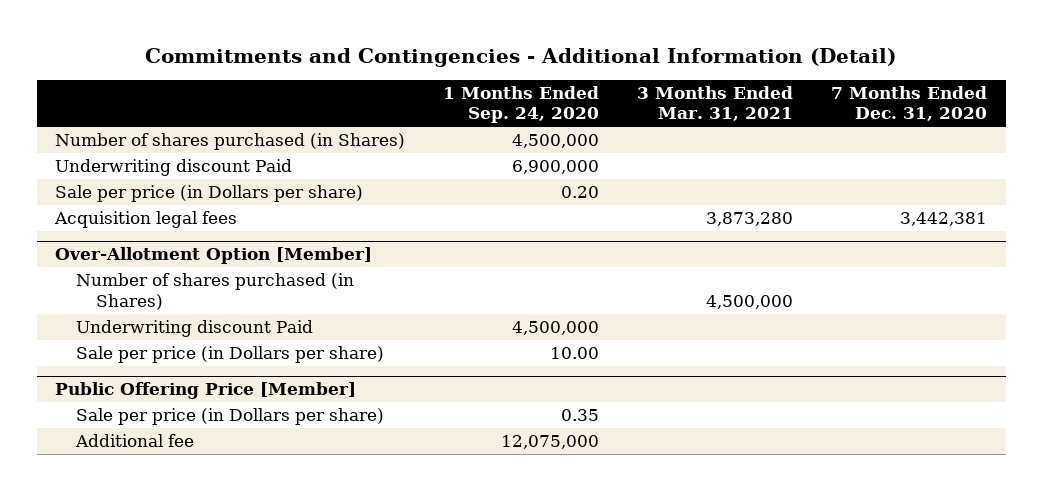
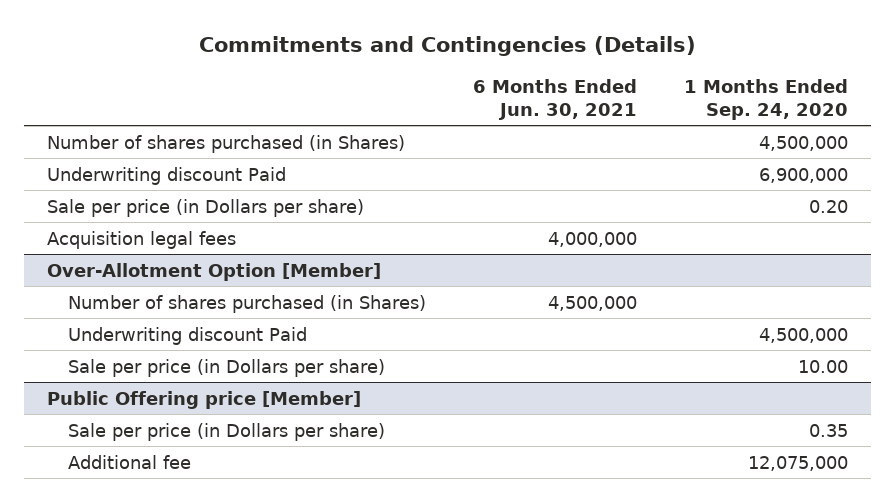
- Commitments and Contingencies - Additional Information (Detail)
+ Commitments and Contingencies (Details)
- | 1 Months Ended Sep. 24, 2020 | 3 Months Ended Mar. 31, 2021 | 7 Months Ended Dec. 31, 2020
+ | 6 Months Ended Jun. 30, 2021 | 1 Months Ended Sep. 24, 2020
- Public Offering Price [Member]
+ Public Offering price [Member]

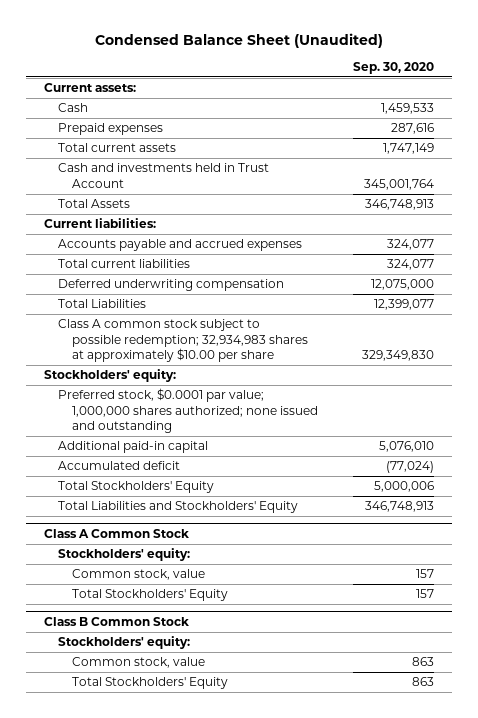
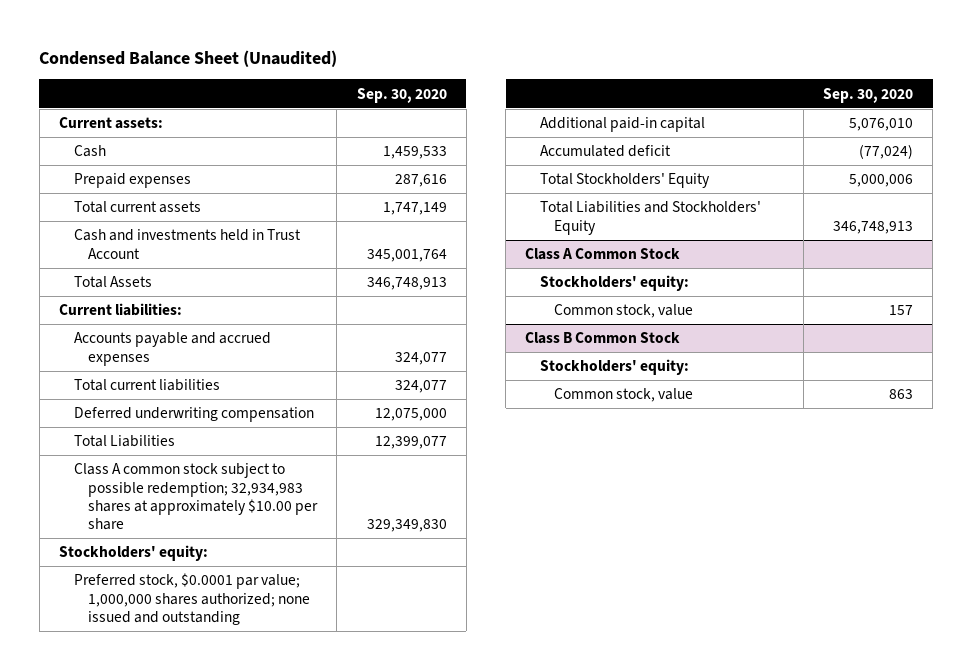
@ Class A Common Stock
- Total Stockholders' Equity | 157
@ Class B Common Stock
- Total Stockholders' Equity | 863

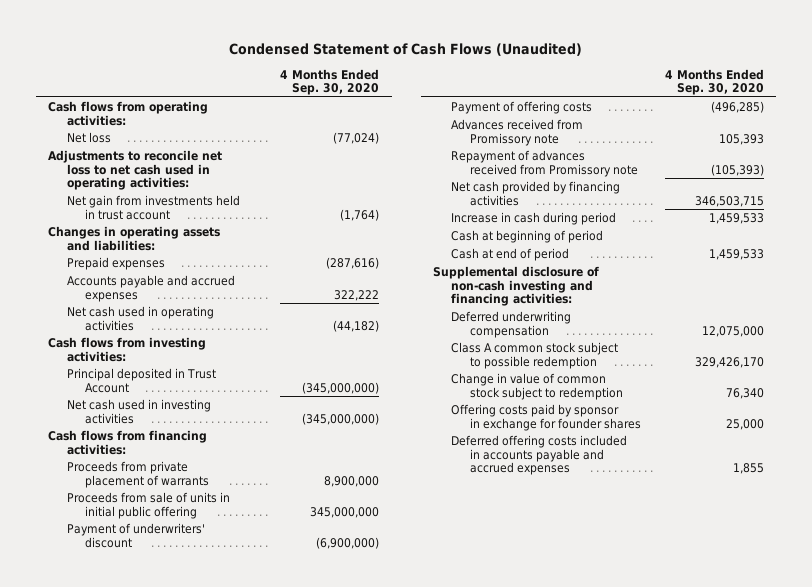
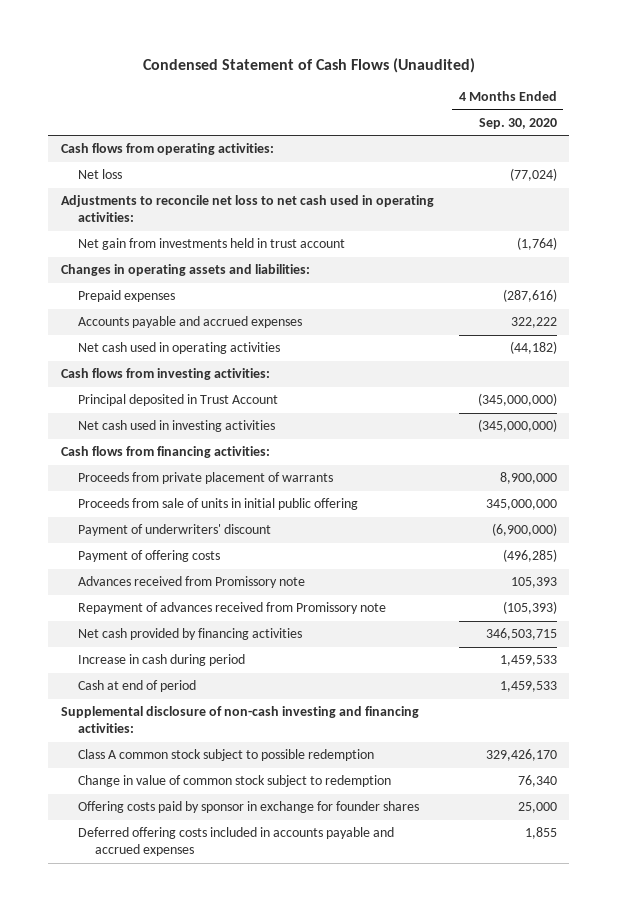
- Cash at beginning of period
- Deferred underwriting compensation | 12,075,000

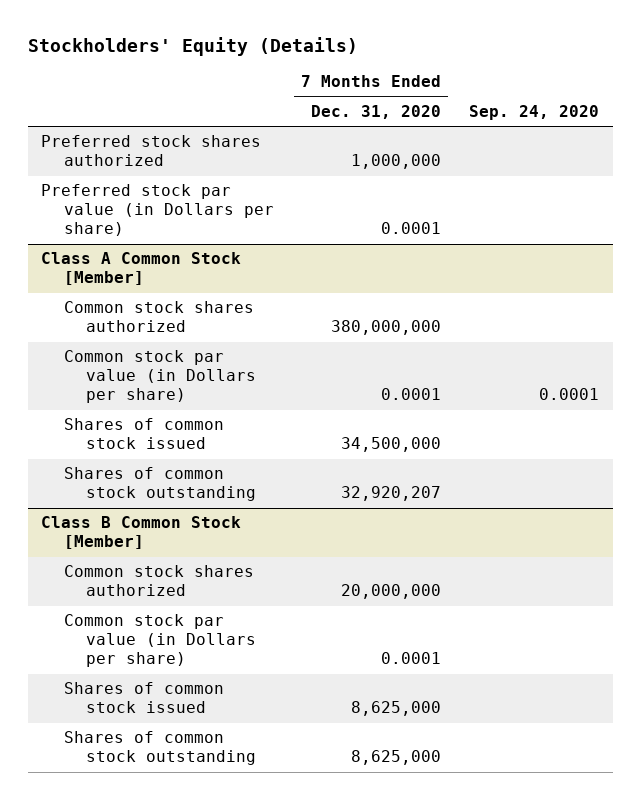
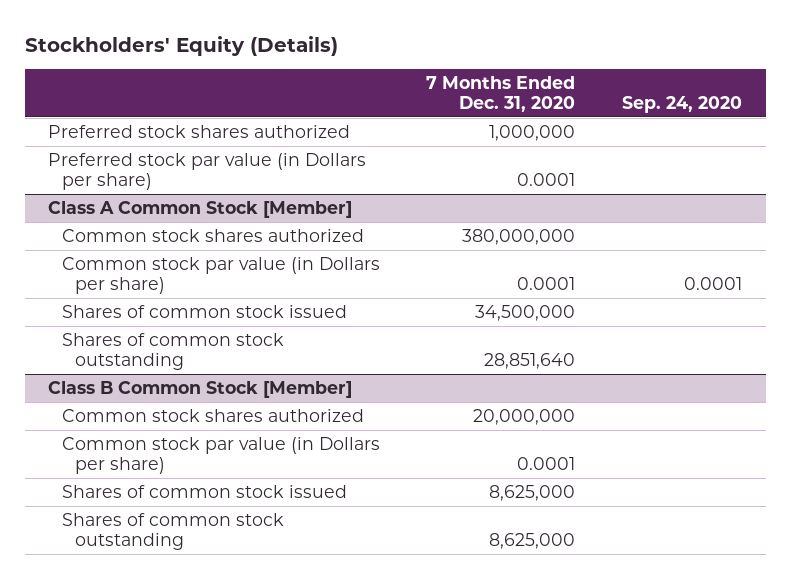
@ Class A Common Stock [Member]
- Shares of common stock outstanding | 32,920,207 |
+ Shares of common stock outstanding | 28,851,640 |

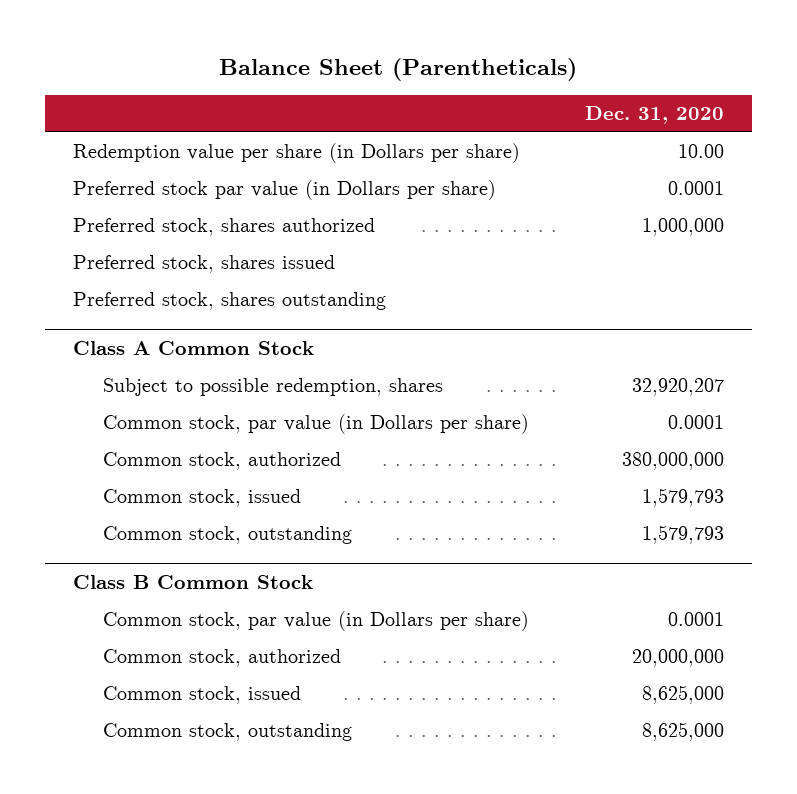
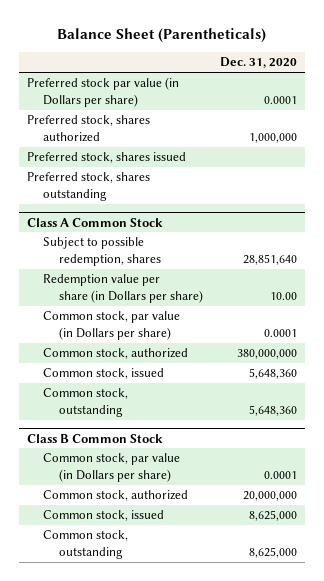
- Redemption value per share (in Dollars per share) | 10.00
@ Class A Common Stock
- Subject to possible redemption, shares | 32,920,207
+ Subject to possible redemption, shares | 28,851,640
+ Redemption value per share (in Dollars per share) | 10.00
- Common stock, issued | 1,579,793
- Common stock, outstanding | 1,579,793
+ Common stock, issued | 5,648,360
+ Common stock, outstanding | 5,648,360

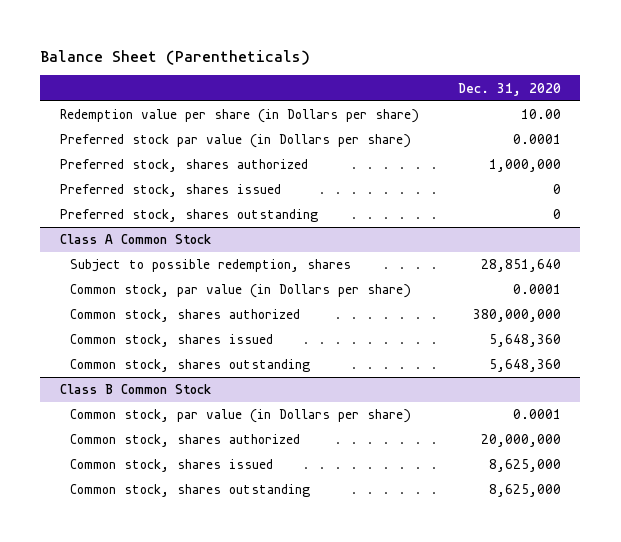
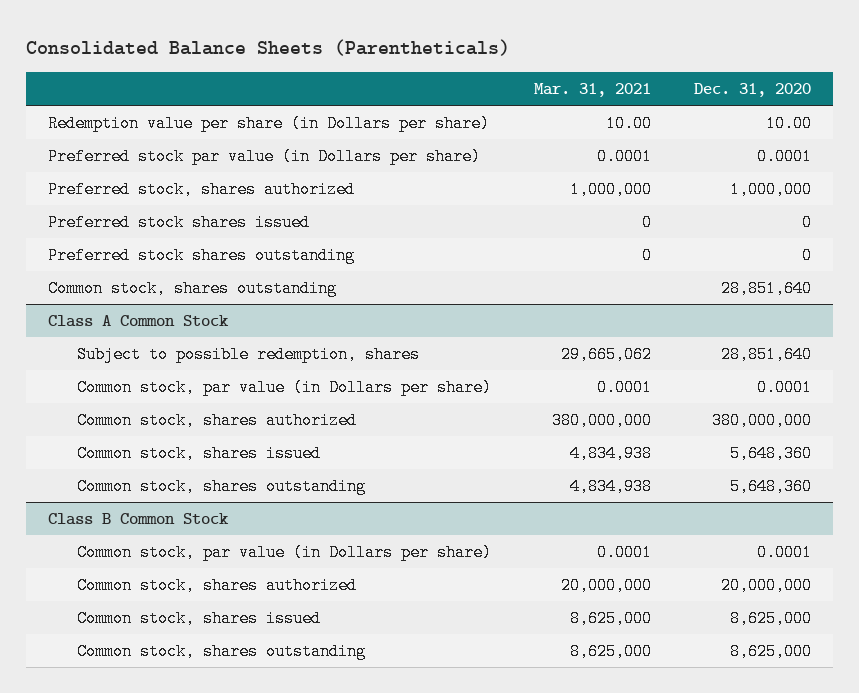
- Balance Sheet (Parentheticals)
+ Consolidated Balance Sheets (Parentheticals)
- | Dec. 31, 2020
+ | Mar. 31, 2021 | Dec. 31, 2020
- Preferred stock, shares issued | 0
- Preferred stock, shares outstanding | 0
+ Preferred stock shares issued | 0 | 0
+ Preferred stock shares outstanding | 0 | 0
+ Common stock, shares outstanding | | 28,851,640

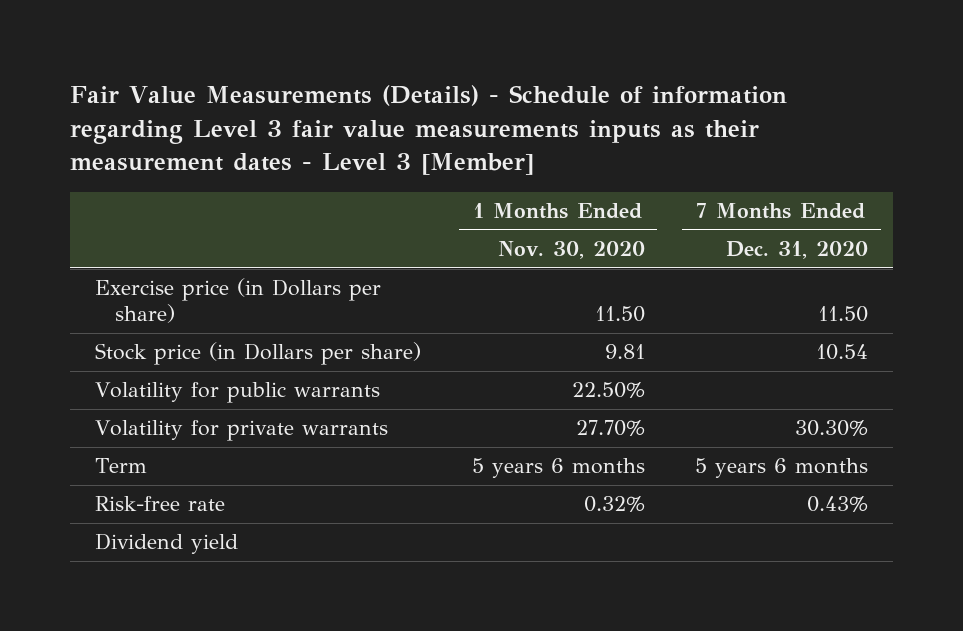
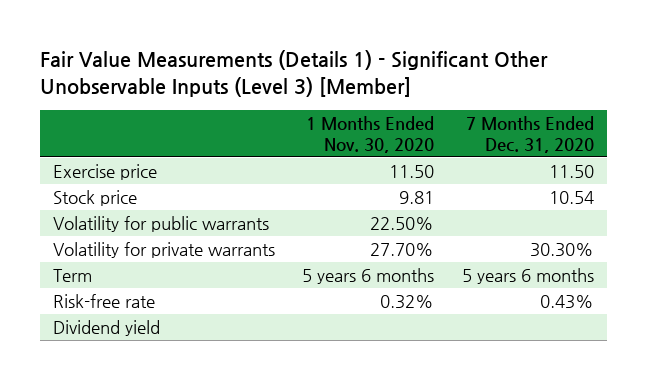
- Fair Value Measurements (Details) - Schedule of information regarding Level 3 fair value measurements inputs as their measurement dates - Level 3 [Member]
+ Fair Value Measurements (Details 1) - Significant Other Unobservable Inputs (Level 3) [Member]
- Exercise price (in Dollars per share) | 11.50 | 11.50
- Stock price (in Dollars per share) | 9.81 | 10.54
+ Exercise price | 11.50 | 11.50
+ Stock price | 9.81 | 10.54

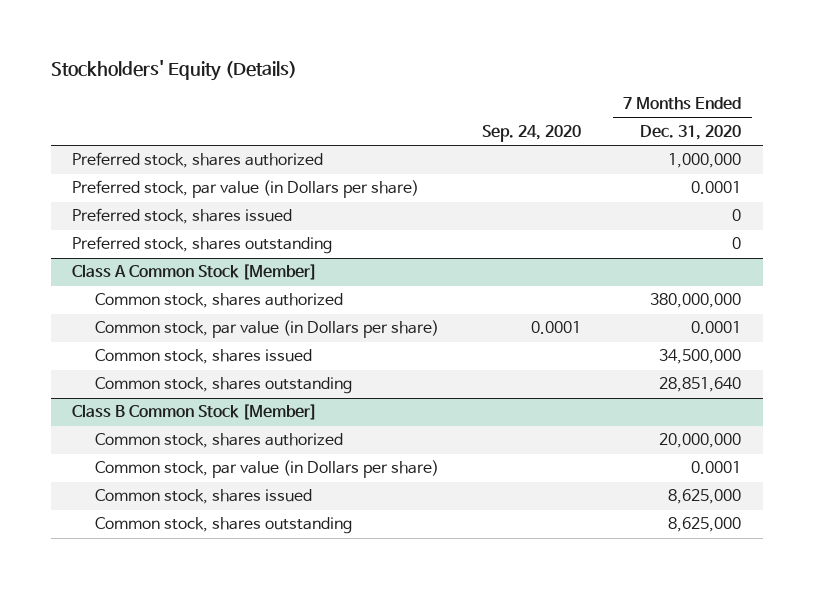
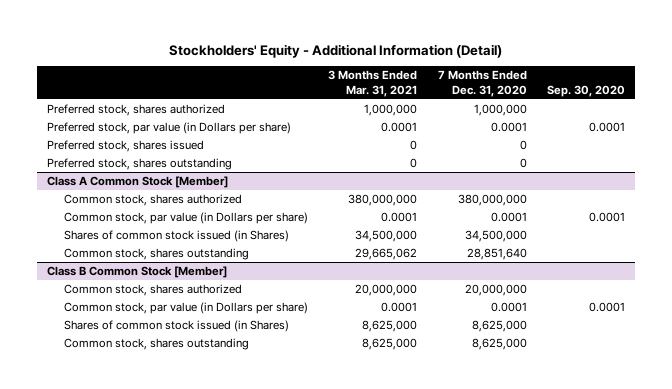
- Stockholders' Equity (Details)
+ Stockholders' Equity - Additional Information (Detail)
- | Sep. 24, 2020 | 7 Months Ended Dec. 31, 2020
+ | 3 Months Ended Mar. 31, 2021 | 7 Months Ended Dec. 31, 2020 | Sep. 30, 2020
@ Class A Common Stock [Member]
- Common stock, shares issued | | 34,500,000
+ Shares of common stock issued (in Shares) | 34,500,000 | 34,500,000 |
@ Class B Common Stock [Member]
- Common stock, shares issued | | 8,625,000
+ Shares of common stock issued (in Shares) | 8,625,000 | 8,625,000 |

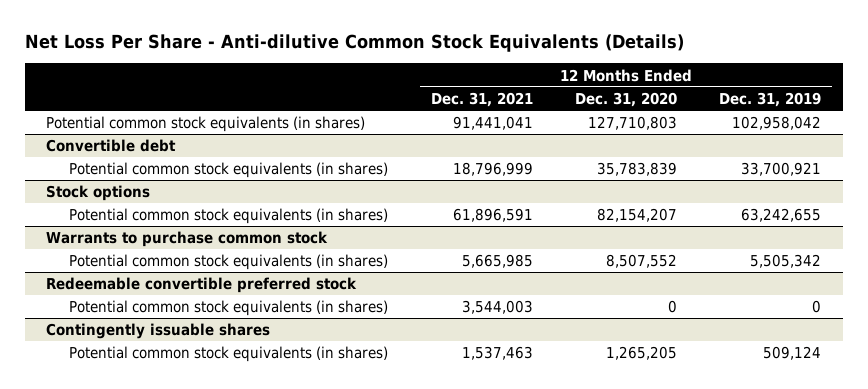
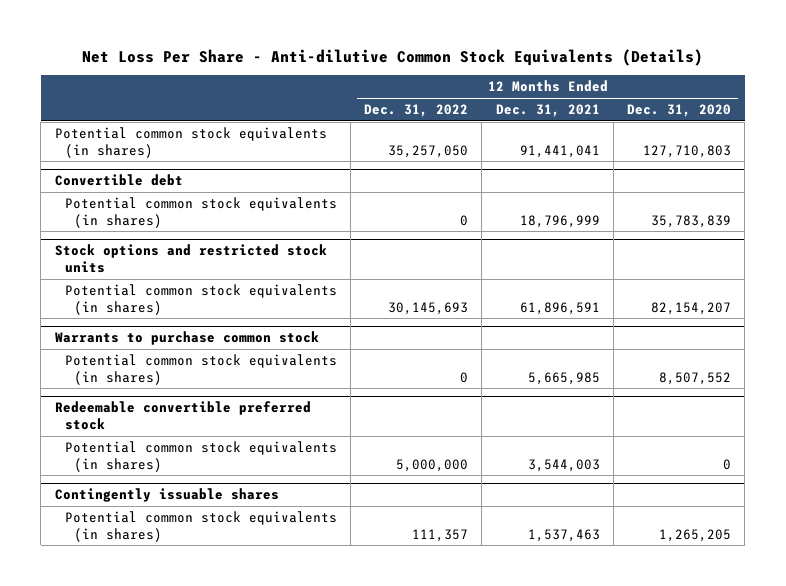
- | 12 Months Ended Dec. 31, 2021 | 12 Months Ended Dec. 31, 2020 | 12 Months Ended Dec. 31, 2019
+ | 12 Months Ended Dec. 31, 2022 | 12 Months Ended Dec. 31, 2021 | 12 Months Ended Dec. 31, 2020
- Stock options
+ Stock options and restricted stock units

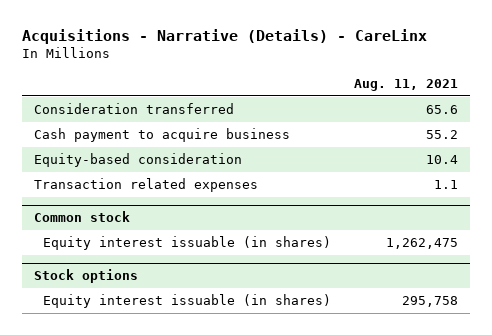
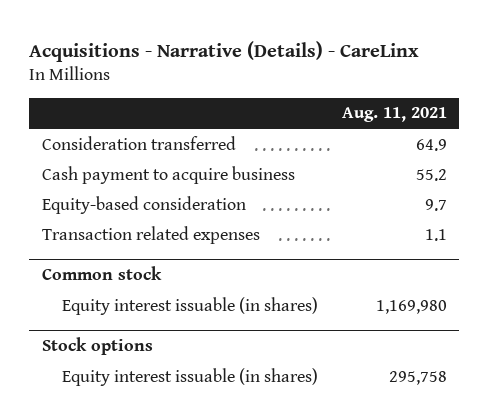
- Consideration transferred | 65.6
+ Consideration transferred | 64.9
- Equity-based consideration | 10.4
+ Equity-based consideration | 9.7
@ Common stock
- Equity interest issuable (in shares) | 1,262,475
+ Equity interest issuable (in shares) | 1,169,980

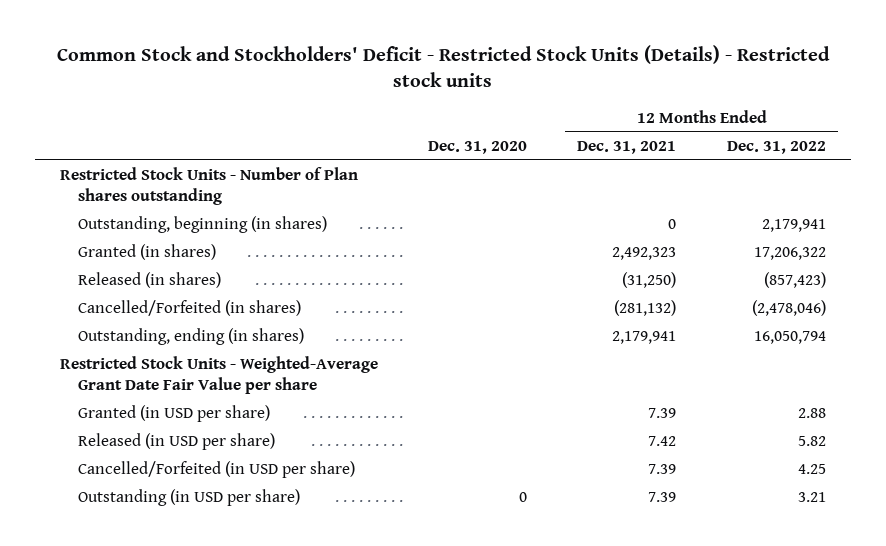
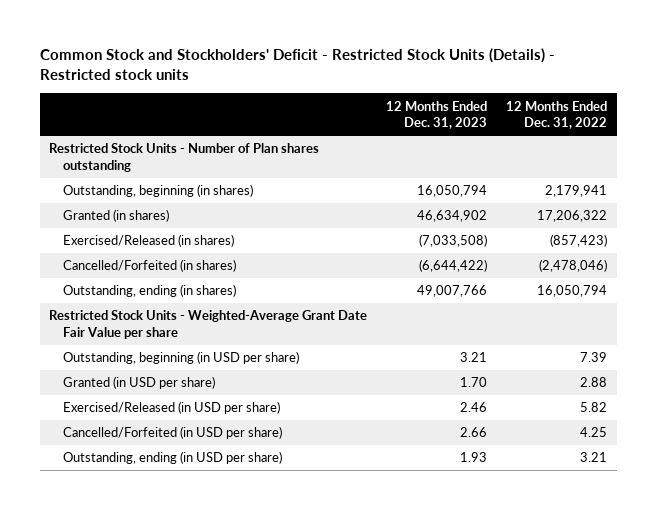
- | Dec. 31, 2020 | 12 Months Ended Dec. 31, 2021 | 12 Months Ended Dec. 31, 2022
+ | 12 Months Ended Dec. 31, 2023 | 12 Months Ended Dec. 31, 2022
- Released (in shares) | | (31,250) | (857,423)
+ Exercised/Released (in shares) | (7,033,508) | (857,423)
+ Outstanding, beginning (in USD per share) | 3.21 | 7.39
- Released (in USD per share) | | 7.42 | 5.82
+ Exercised/Released (in USD per share) | 2.46 | 5.82
- Outstanding (in USD per share) | 0 | 7.39 | 3.21
+ Outstanding, ending (in USD per share) | 1.93 | 3.21

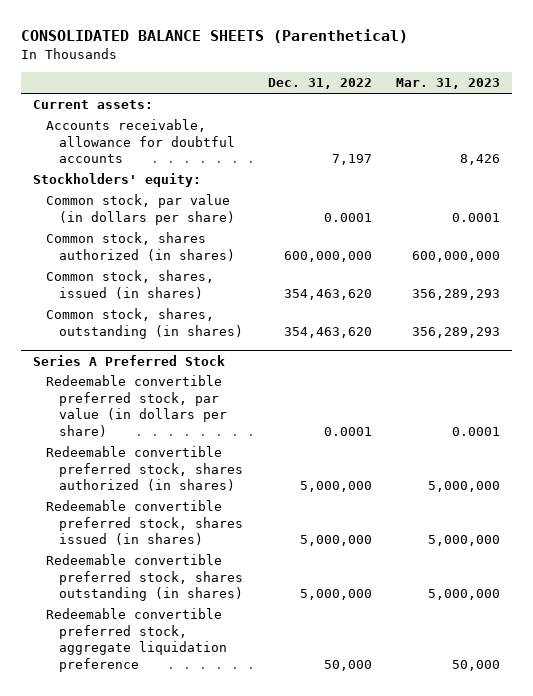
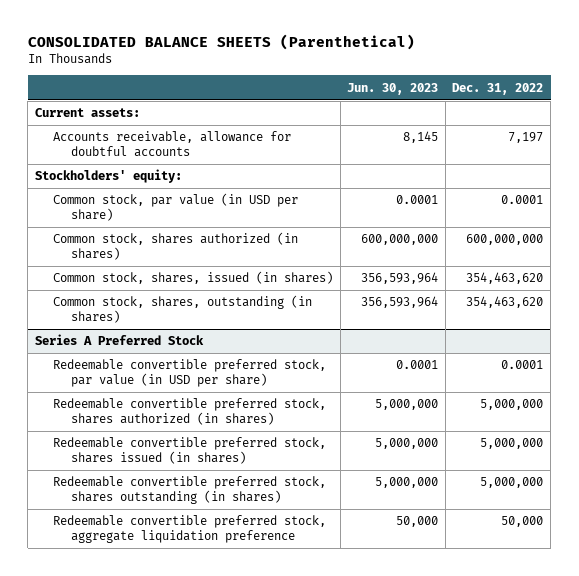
- | Dec. 31, 2022 | Mar. 31, 2023
+ | Jun. 30, 2023 | Dec. 31, 2022
- Common stock, par value (in dollars per share) | 0.0001 | 0.0001
+ Common stock, par value (in USD per share) | 0.0001 | 0.0001
@ Series A Preferred Stock
- Redeemable convertible preferred stock, par value (in dollars per share) | 0.0001 | 0.0001
+ Redeemable convertible preferred stock, par value (in USD per share) | 0.0001 | 0.0001

